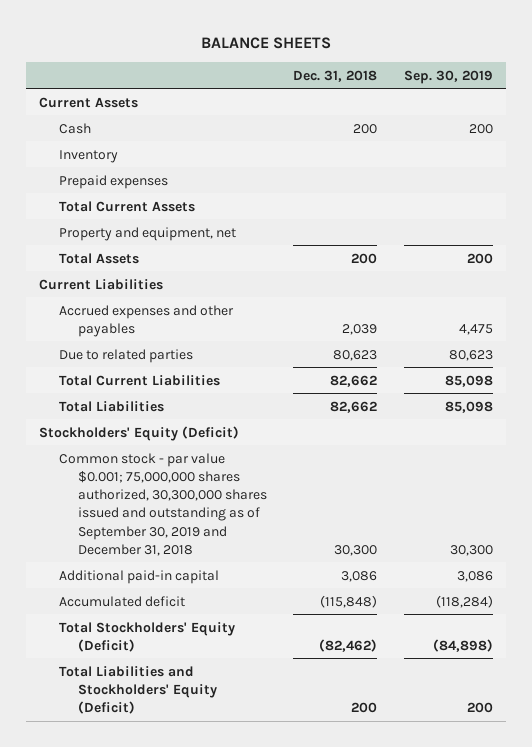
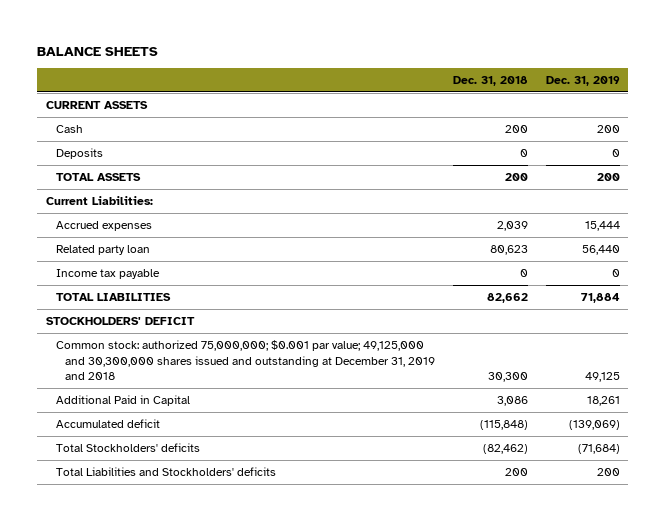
- | Dec. 31, 2018 | Sep. 30, 2019
+ | Dec. 31, 2018 | Dec. 31, 2019
- Current Assets
+ CURRENT ASSETS
- Inventory
- Prepaid expenses
- Total Current Assets
- Property and equipment, net
- Total Assets | 200 | 200
- Current Liabilities
- Accrued expenses and other payables | 2,039 | 4,475
- Due to related parties | 80,623 | 80,623
- Total Current Liabilities | 82,662 | 85,098
- Total Liabilities | 82,662 | 85,098
- Stockholders' Equity (Deficit)
- Common stock - par value $0.001; 75,000,000 shares authorized, 30,300,000 shares issued and outstanding as of September 30, 2019 and December 31, 2018 | 30,300 | 30,300
- Additional paid-in capital | 3,086 | 3,086
+ Deposits | 0 | 0
+ TOTAL ASSETS | 200 | 200
+ Current Liabilities:
+ Accrued expenses | 2,039 | 15,444
+ Related party loan | 80,623 | 56,440
+ Income tax payable | 0 | 0
+ TOTAL LIABILITIES | 82,662 | 71,884
+ STOCKHOLDERS' DEFICIT
+ Common stock: authorized 75,000,000; $0.001 par value; 49,125,000 and 30,300,000 shares issued and outstanding at December 31, 2019 and 2018 | 30,300 | 49,125
+ Additional Paid in Capital | 3,086 | 18,261
- Total Stockholders' Equity (Deficit) | (82,462) | (84,898)
- Total Liabilities and Stockholders' Equity (Deficit) | 200 | 200
+ Total Stockholders' deficits | (82,462) | (71,684)
+ Total Liabilities and Stockholders' deficits | 200 | 200

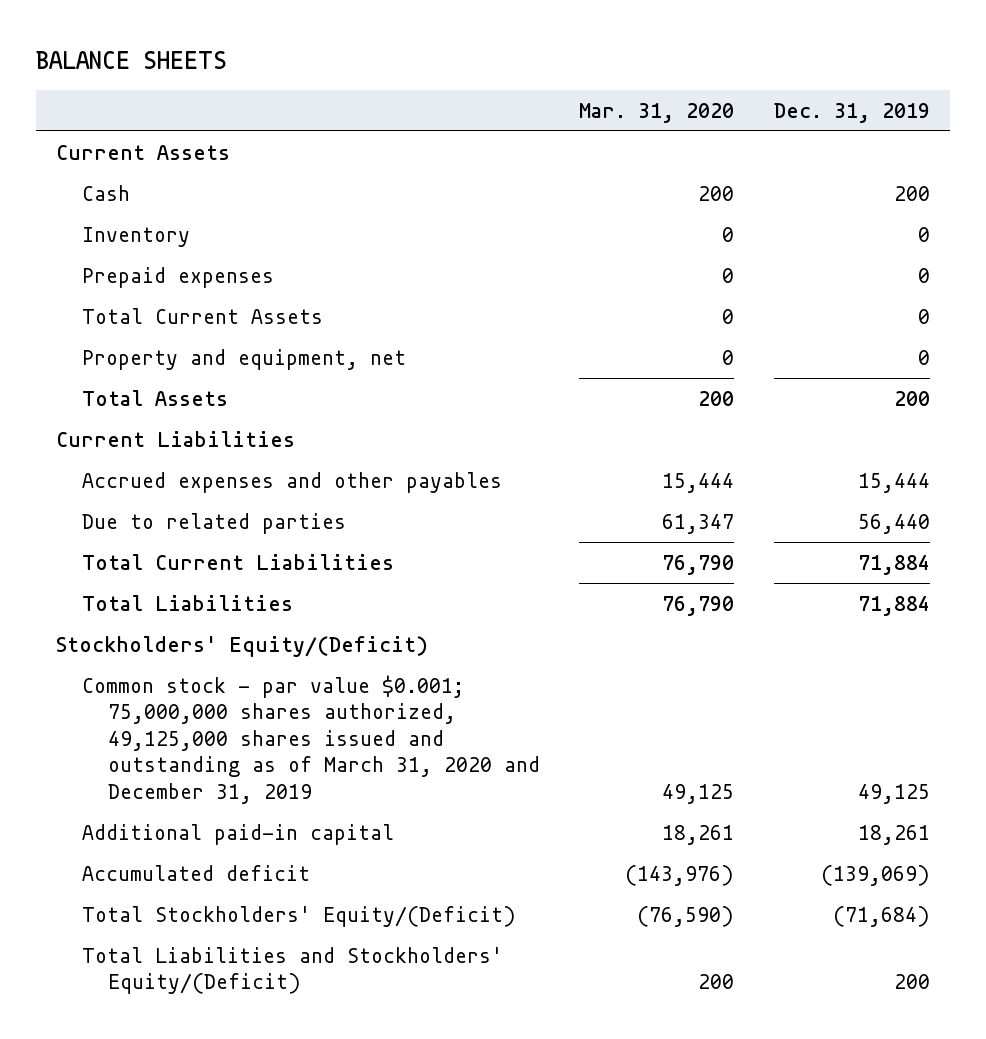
- | Dec. 31, 2018 | Dec. 31, 2019
+ | Mar. 31, 2020 | Dec. 31, 2019
- CURRENT ASSETS
+ Current Assets
- Deposits | 0 | 0
- TOTAL ASSETS | 200 | 200
- Current Liabilities:
- Accrued expenses | 2,039 | 15,444
- Related party loan | 80,623 | 56,440
- Income tax payable | 0 | 0
- TOTAL LIABILITIES | 82,662 | 71,884
- STOCKHOLDERS' DEFICIT
- Common stock: authorized 75,000,000; $0.001 par value; 49,125,000 and 30,300,000 shares issued and outstanding at December 31, 2019 and 2018 | 30,300 | 49,125
- Additional Paid in Capital | 3,086 | 18,261
+ Inventory | 0 | 0
+ Prepaid expenses | 0 | 0
+ Total Current Assets | 0 | 0
+ Property and equipment, net | 0 | 0
+ Total Assets | 200 | 200
+ Current Liabilities
+ Accrued expenses and other payables | 15,444 | 15,444
+ Due to related parties | 61,347 | 56,440
+ Total Current Liabilities | 76,790 | 71,884
+ Total Liabilities | 76,790 | 71,884
+ Stockholders' Equity/(Deficit)
+ Common stock - par value $0.001; 75,000,000 shares authorized, 49,125,000 shares issued and outstanding as of March 31, 2020 and December 31, 2019 | 49,125 | 49,125
+ Additional paid-in capital | 18,261 | 18,261
- Total Stockholders' deficits | (82,462) | (71,684)
- Total Liabilities and Stockholders' deficits | 200 | 200
+ Total Stockholders' Equity/(Deficit) | (76,590) | (71,684)
+ Total Liabilities and Stockholders' Equity/(Deficit) | 200 | 200

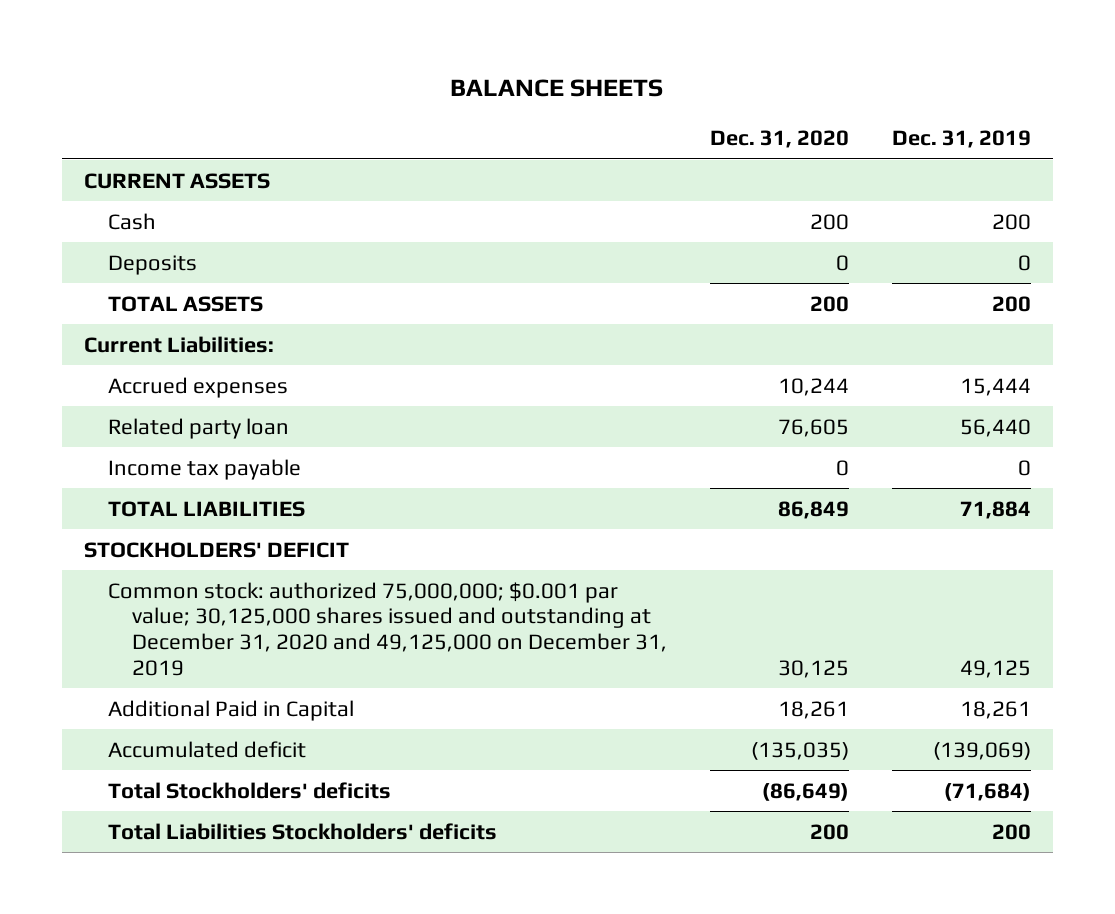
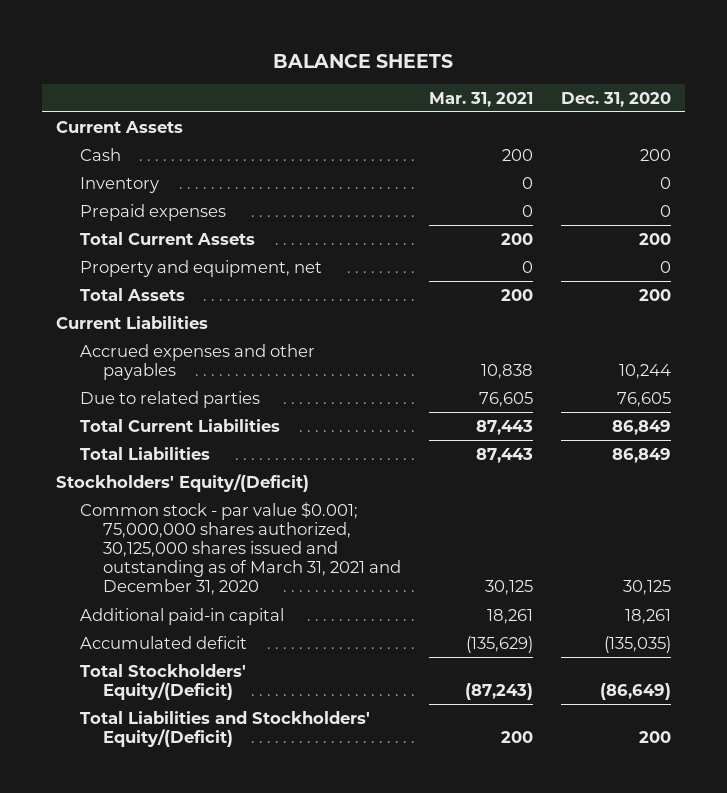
- | Dec. 31, 2020 | Dec. 31, 2019
+ | Mar. 31, 2021 | Dec. 31, 2020
- CURRENT ASSETS
+ Current Assets
- Deposits | 0 | 0
- TOTAL ASSETS | 200 | 200
- Current Liabilities:
- Accrued expenses | 10,244 | 15,444
- Related party loan | 76,605 | 56,440
- Income tax payable | 0 | 0
- TOTAL LIABILITIES | 86,849 | 71,884
- STOCKHOLDERS' DEFICIT
- Common stock: authorized 75,000,000; $0.001 par value; 30,125,000 shares issued and outstanding at December 31, 2020 and 49,125,000 on December 31, 2019 | 30,125 | 49,125
- Additional Paid in Capital | 18,261 | 18,261
+ Inventory | 0 | 0
+ Prepaid expenses | 0 | 0
+ Total Current Assets | 200 | 200
+ Property and equipment, net | 0 | 0
+ Total Assets | 200 | 200
+ Current Liabilities
+ Accrued expenses and other payables | 10,838 | 10,244
+ Due to related parties | 76,605 | 76,605
+ Total Current Liabilities | 87,443 | 86,849
+ Total Liabilities | 87,443 | 86,849
+ Stockholders' Equity/(Deficit)
+ Common stock - par value $0.001; 75,000,000 shares authorized, 30,125,000 shares issued and outstanding as of March 31, 2021 and December 31, 2020 | 30,125 | 30,125
+ Additional paid-in capital | 18,261 | 18,261
- Total Stockholders' deficits | (86,649) | (71,684)
- Total Liabilities Stockholders' deficits | 200 | 200
+ Total Stockholders' Equity/(Deficit) | (87,243) | (86,649)
+ Total Liabilities and Stockholders' Equity/(Deficit) | 200 | 200

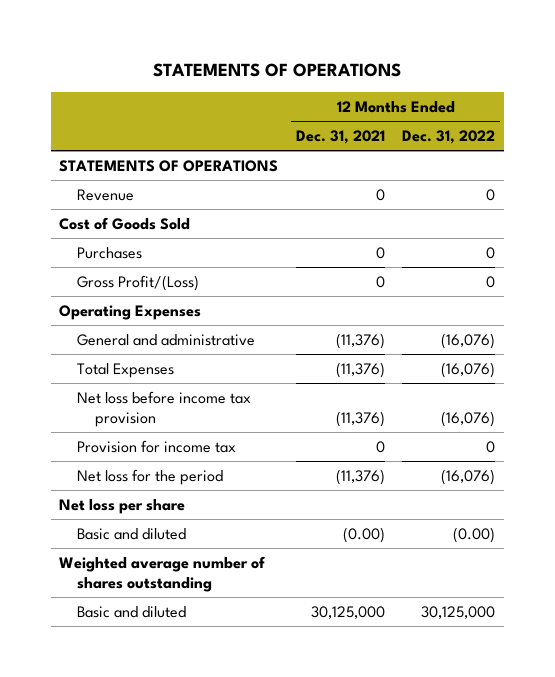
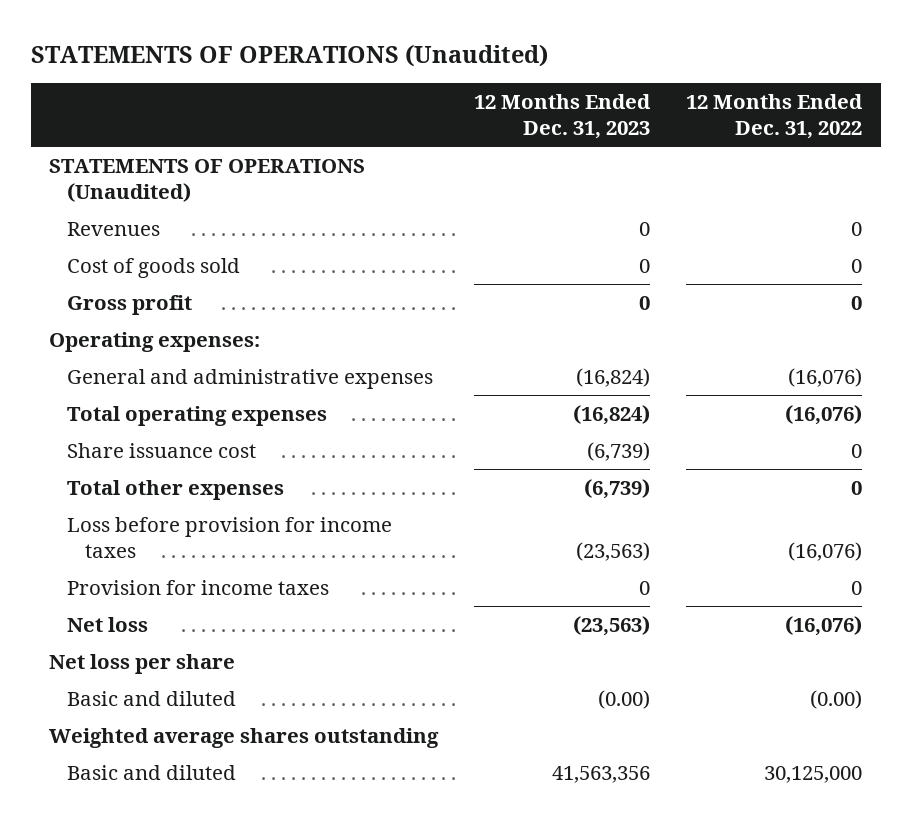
- STATEMENTS OF OPERATIONS
+ STATEMENTS OF OPERATIONS (Unaudited)
- | 12 Months Ended Dec. 31, 2021 | 12 Months Ended Dec. 31, 2022
+ | 12 Months Ended Dec. 31, 2023 | 12 Months Ended Dec. 31, 2022
- STATEMENTS OF OPERATIONS
- Revenue | 0 | 0
- Cost of Goods Sold
- Purchases | 0 | 0
- Gross Profit/(Loss) | 0 | 0
- Operating Expenses
- General and administrative | (11,376) | (16,076)
- Total Expenses | (11,376) | (16,076)
- Net loss before income tax provision | (11,376) | (16,076)
- Provision for income tax | 0 | 0
- Net loss for the period | (11,376) | (16,076)
+ STATEMENTS OF OPERATIONS (Unaudited)
+ Revenues | 0 | 0
+ Cost of goods sold | 0 | 0
+ Gross profit | 0 | 0
+ Operating expenses:
+ General and administrative expenses | (16,824) | (16,076)
+ Total operating expenses | (16,824) | (16,076)
+ Share issuance cost | (6,739) | 0
+ Total other expenses | (6,739) | 0
+ Loss before provision for income taxes | (23,563) | (16,076)
+ Provision for income taxes | 0 | 0
+ Net loss | (23,563) | (16,076)
- Weighted average number of shares outstanding
+ Weighted average shares outstanding

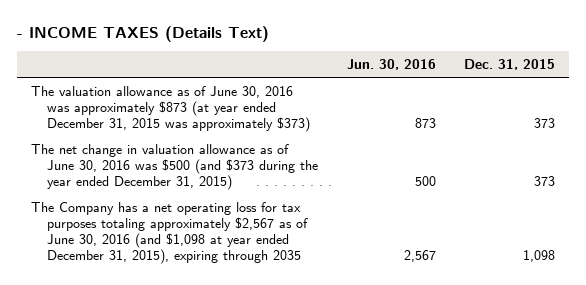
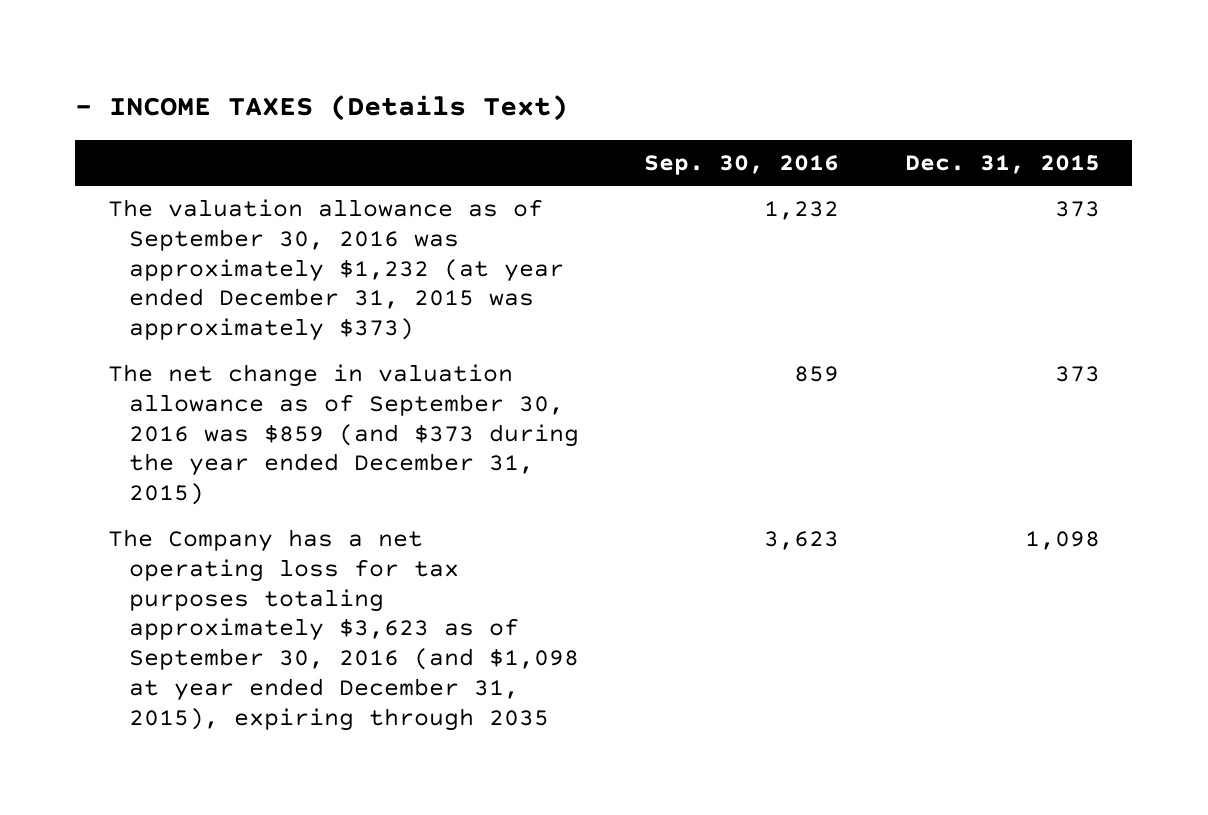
- | Jun. 30, 2016 | Dec. 31, 2015
+ | Sep. 30, 2016 | Dec. 31, 2015
- The valuation allowance as of June 30, 2016 was approximately $873 (at year ended December 31, 2015 was approximately $373) | 873 | 373
- The net change in valuation allowance as of June 30, 2016 was $500 (and $373 during the year ended December 31, 2015) | 500 | 373
- The Company has a net operating loss for tax purposes totaling approximately $2,567 as of June 30, 2016 (and $1,098 at year ended December 31, 2015), expiring through 2035 | 2,567 | 1,098
+ The valuation allowance as of September 30, 2016 was approximately $1,232 (at year ended December 31, 2015 was approximately $373) | 1,232 | 373
+ The net change in valuation allowance as of September 30, 2016 was $859 (and $373 during the year ended December 31, 2015) | 859 | 373
+ The Company has a net operating loss for tax purposes totaling approximately $3,623 as of September 30, 2016 (and $1,098 at year ended December 31, 2015), expiring through 2035 | 3,623 | 1,098

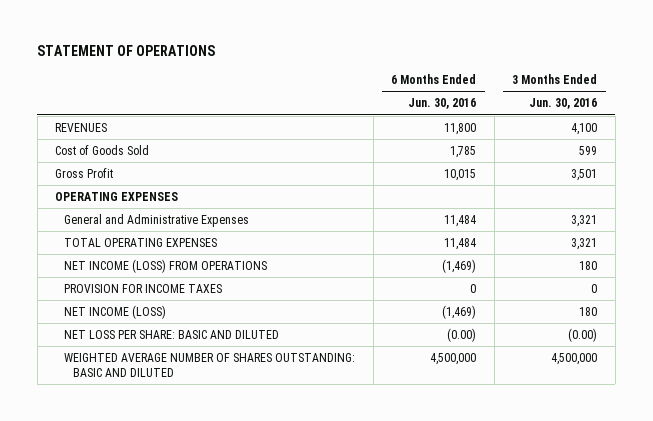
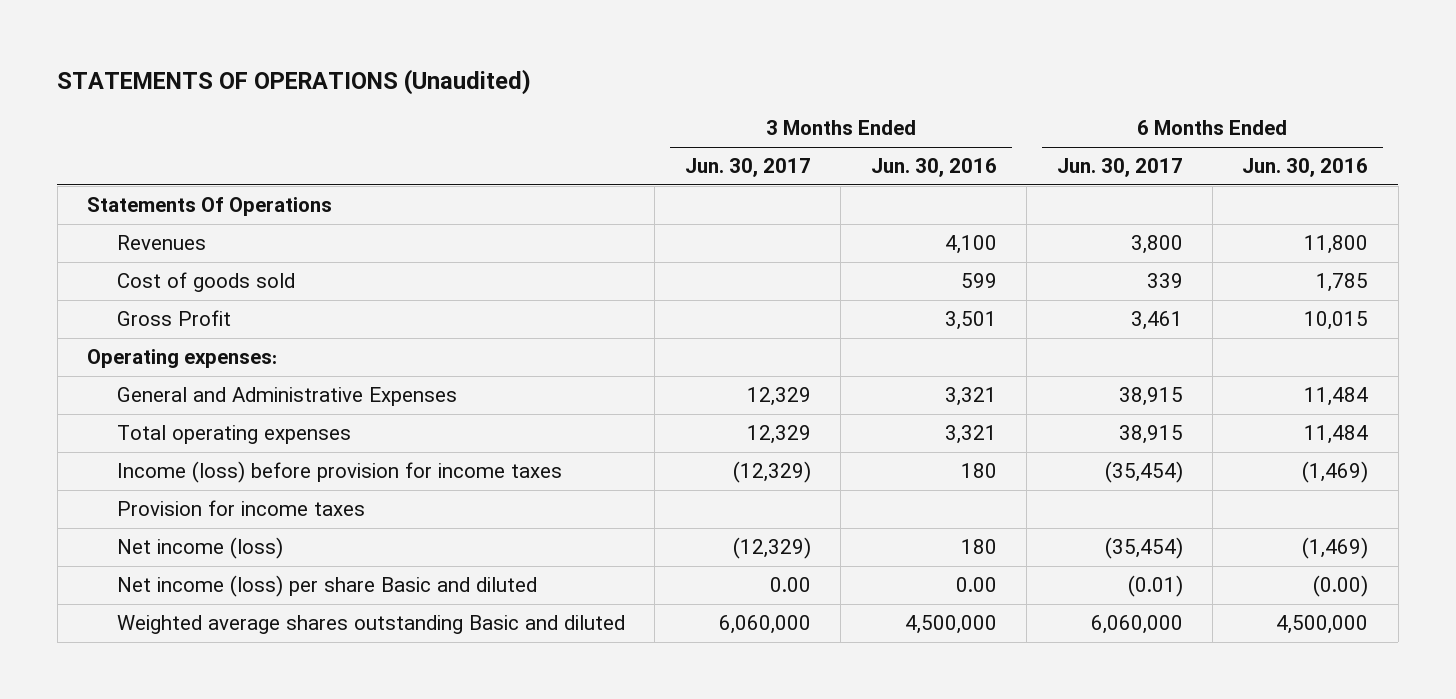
- STATEMENT OF OPERATIONS
+ STATEMENTS OF OPERATIONS (Unaudited)
- | 6 Months Ended Jun. 30, 2016 | 3 Months Ended Jun. 30, 2016
+ | 3 Months Ended Jun. 30, 2017 | 3 Months Ended Jun. 30, 2016 | 6 Months Ended Jun. 30, 2017 | 6 Months Ended Jun. 30, 2016
- REVENUES | 11,800 | 4,100
- Cost of Goods Sold | 1,785 | 599
+ Statements Of Operations
+ Revenues | | 4,100 | 3,800 | 11,800
+ Cost of goods sold | | 599 | 339 | 1,785
- OPERATING EXPENSES
+ Operating expenses:
- TOTAL OPERATING EXPENSES | 11,484 | 3,321
- NET INCOME (LOSS) FROM OPERATIONS | (1,469) | 180
- PROVISION FOR INCOME TAXES | 0 | 0
- NET INCOME (LOSS) | (1,469) | 180
- NET LOSS PER SHARE: BASIC AND DILUTED | (0.00) | (0.00)
- WEIGHTED AVERAGE NUMBER OF SHARES OUTSTANDING: BASIC AND DILUTED | 4,500,000 | 4,500,000
+ Total operating expenses | 12,329 | 3,321 | 38,915 | 11,484
+ Income (loss) before provision for income taxes | (12,329) | 180 | (35,454) | (1,469)
+ Provision for income taxes
+ Net income (loss) | (12,329) | 180 | (35,454) | (1,469)
+ Net income (loss) per share Basic and diluted | 0.00 | 0.00 | (0.01) | (0.00)
+ Weighted average shares outstanding Basic and diluted | 6,060,000 | 4,500,000 | 6,060,000 | 4,500,000

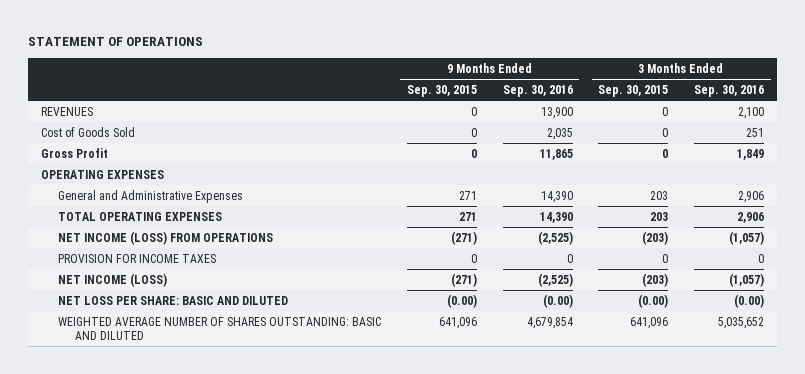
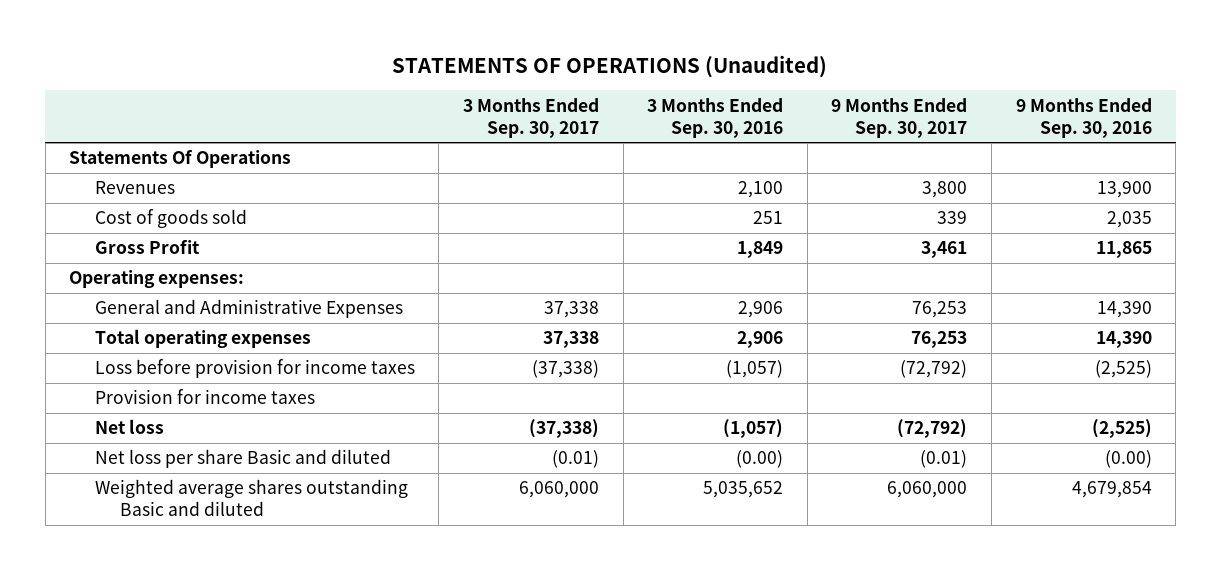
- STATEMENT OF OPERATIONS
+ STATEMENTS OF OPERATIONS (Unaudited)
- | 9 Months Ended Sep. 30, 2015 | 9 Months Ended Sep. 30, 2016 | 3 Months Ended Sep. 30, 2015 | 3 Months Ended Sep. 30, 2016
+ | 3 Months Ended Sep. 30, 2017 | 3 Months Ended Sep. 30, 2016 | 9 Months Ended Sep. 30, 2017 | 9 Months Ended Sep. 30, 2016
- REVENUES | 0 | 13,900 | 0 | 2,100
- Cost of Goods Sold | 0 | 2,035 | 0 | 251
+ Statements Of Operations
+ Revenues | | 2,100 | 3,800 | 13,900
+ Cost of goods sold | | 251 | 339 | 2,035
- OPERATING EXPENSES
+ Operating expenses:
- TOTAL OPERATING EXPENSES | 271 | 14,390 | 203 | 2,906
- NET INCOME (LOSS) FROM OPERATIONS | (271) | (2,525) | (203) | (1,057)
- PROVISION FOR INCOME TAXES | 0 | 0 | 0 | 0
- NET INCOME (LOSS) | (271) | (2,525) | (203) | (1,057)
- NET LOSS PER SHARE: BASIC AND DILUTED | (0.00) | (0.00) | (0.00) | (0.00)
- WEIGHTED AVERAGE NUMBER OF SHARES OUTSTANDING: BASIC AND DILUTED | 641,096 | 4,679,854 | 641,096 | 5,035,652
+ Total operating expenses | 37,338 | 2,906 | 76,253 | 14,390
+ Loss before provision for income taxes | (37,338) | (1,057) | (72,792) | (2,525)
+ Provision for income taxes
+ Net loss | (37,338) | (1,057) | (72,792) | (2,525)
+ Net loss per share Basic and diluted | (0.01) | (0.00) | (0.01) | (0.00)
+ Weighted average shares outstanding Basic and diluted | 6,060,000 | 5,035,652 | 6,060,000 | 4,679,854

